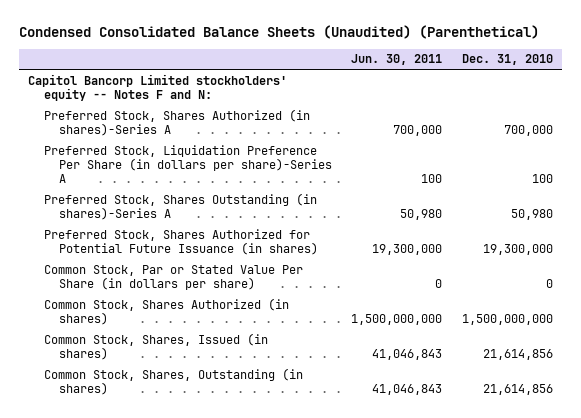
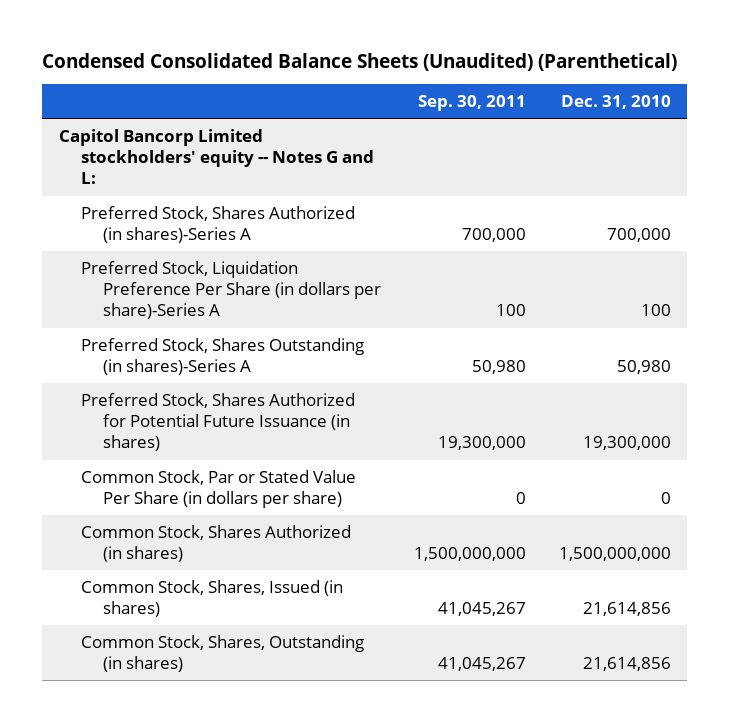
- | Jun. 30, 2011 | Dec. 31, 2010
+ | Sep. 30, 2011 | Dec. 31, 2010
- Capitol Bancorp Limited stockholders' equity -- Notes F and N:
+ Capitol Bancorp Limited stockholders' equity -- Notes G and L:

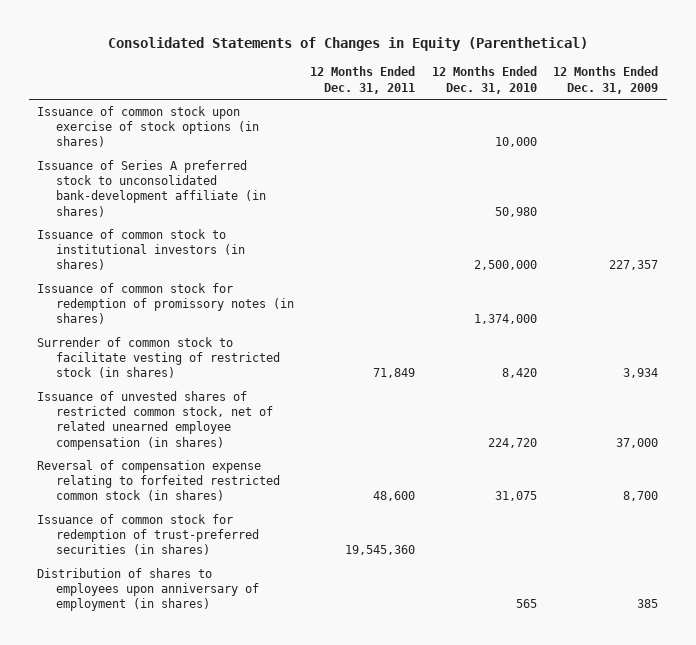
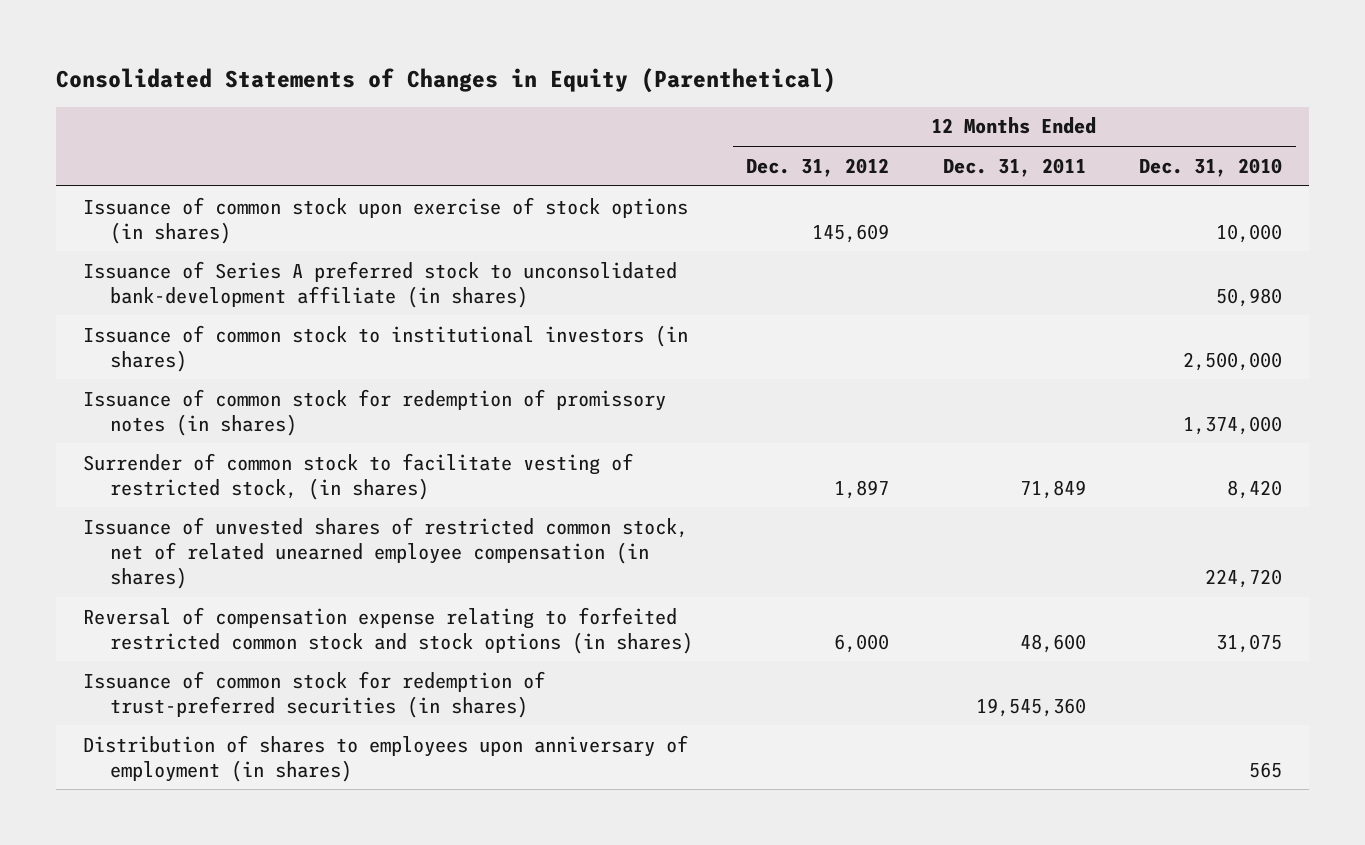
- | 12 Months Ended Dec. 31, 2011 | 12 Months Ended Dec. 31, 2010 | 12 Months Ended Dec. 31, 2009
+ | 12 Months Ended Dec. 31, 2012 | 12 Months Ended Dec. 31, 2011 | 12 Months Ended Dec. 31, 2010
- Surrender of common stock to facilitate vesting of restricted stock (in shares) | 71,849 | 8,420 | 3,934
+ Surrender of common stock to facilitate vesting of restricted stock, (in shares) | 1,897 | 71,849 | 8,420
- Reversal of compensation expense relating to forfeited restricted common stock (in shares) | 48,600 | 31,075 | 8,700
+ Reversal of compensation expense relating to forfeited restricted common stock and stock options (in shares) | 6,000 | 48,600 | 31,075

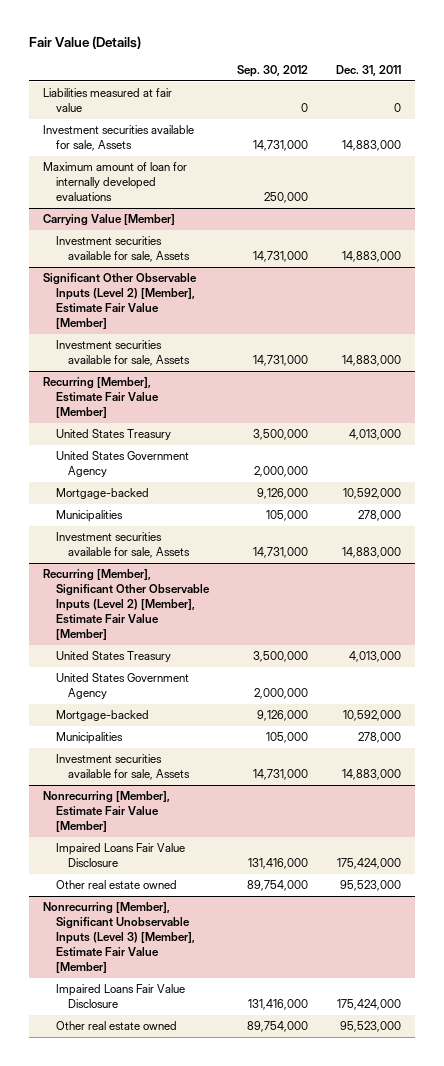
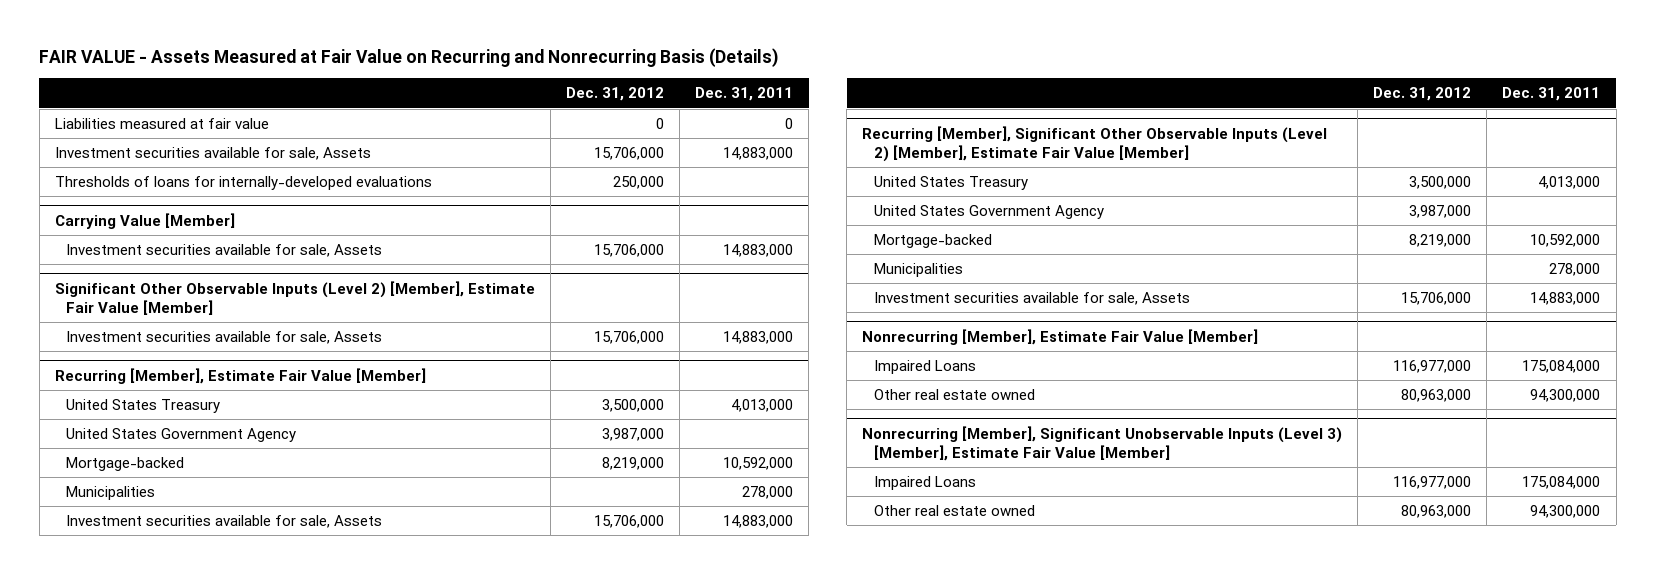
- Fair Value (Details)
+ FAIR VALUE - Assets Measured at Fair Value on Recurring and Nonrecurring Basis (Details)
- | Sep. 30, 2012 | Dec. 31, 2011
+ | Dec. 31, 2012 | Dec. 31, 2011
- Maximum amount of loan for internally developed evaluations | 250,000 |
+ Thresholds of loans for internally-developed evaluations | 250,000 |
@ Nonrecurring [Member], Estimate Fair Value [Member]
- Impaired Loans Fair Value Disclosure | 131,416,000 | 175,424,000
- Other real estate owned | 89,754,000 | 95,523,000
+ Impaired Loans | 116,977,000 | 175,084,000
+ Other real estate owned | 80,963,000 | 94,300,000
@ Nonrecurring [Member], Significant Unobservable Inputs (Level 3) [Member], Estimate Fair Value [Member]
- Impaired Loans Fair Value Disclosure | 131,416,000 | 175,424,000
- Other real estate owned | 89,754,000 | 95,523,000
+ Impaired Loans | 116,977,000 | 175,084,000
+ Other real estate owned | 80,963,000 | 94,300,000

